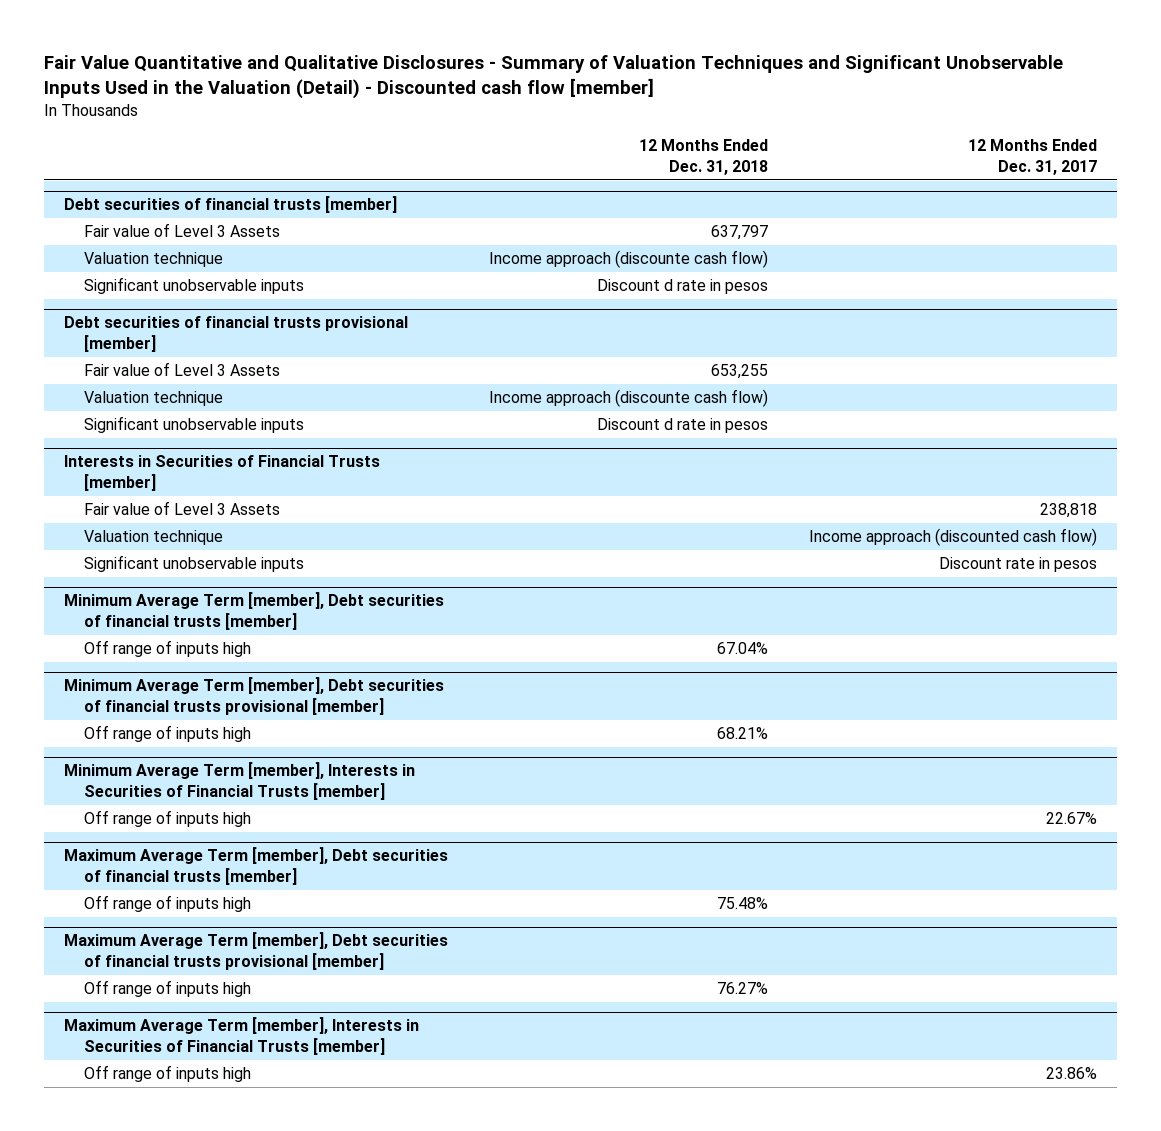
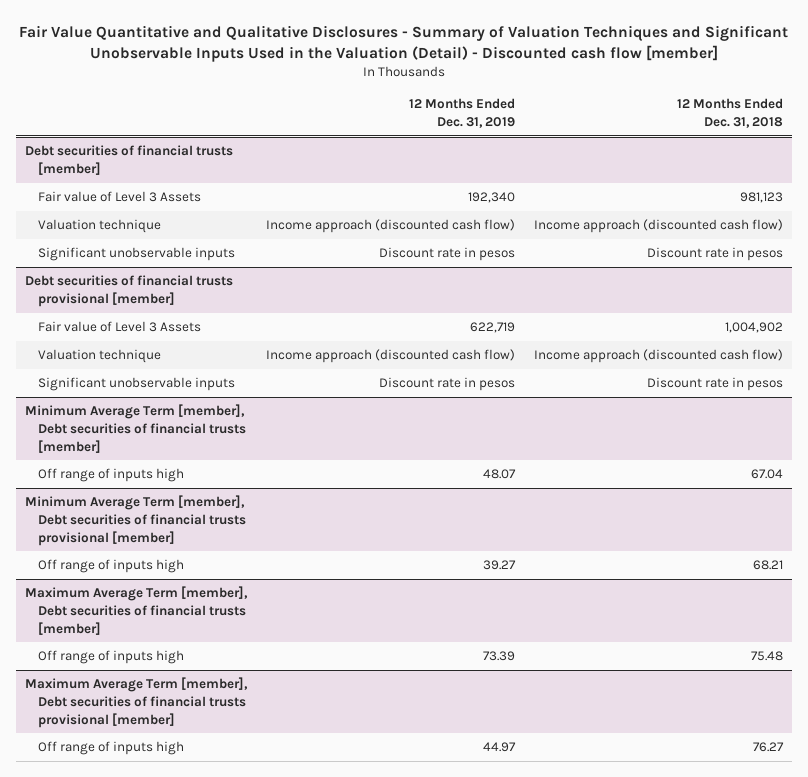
- | 12 Months Ended Dec. 31, 2018 | 12 Months Ended Dec. 31, 2017
+ | 12 Months Ended Dec. 31, 2019 | 12 Months Ended Dec. 31, 2018
@ Debt securities of financial trusts [member]
- Fair value of Level 3 Assets | 637,797 |
- Valuation technique | Income approach (discounte cash flow) |
- Significant unobservable inputs | Discount d rate in pesos |
+ Fair value of Level 3 Assets | 192,340 | 981,123
+ Valuation technique | Income approach (discounted cash flow) | Income approach (discounted cash flow)
+ Significant unobservable inputs | Discount rate in pesos | Discount rate in pesos
@ Debt securities of financial trusts provisional [member]
- Fair value of Level 3 Assets | 653,255 |
- Valuation technique | Income approach (discounte cash flow) |
- Significant unobservable inputs | Discount d rate in pesos |
- Interests in Securities of Financial Trusts [member]
- Fair value of Level 3 Assets | | 238,818
- Valuation technique | | Income approach (discounted cash flow)
- Significant unobservable inputs | | Discount rate in pesos
@ Debt securities of financial trusts provisional [member]
+ Fair value of Level 3 Assets | 622,719 | 1,004,902
+ Valuation technique | Income approach (discounted cash flow) | Income approach (discounted cash flow)
+ Significant unobservable inputs | Discount rate in pesos | Discount rate in pesos
@ Minimum Average Term [member], Debt securities of financial trusts [member]
- Off range of inputs high | 67.04% |
+ Off range of inputs high | 48.07 | 67.04
@ Minimum Average Term [member], Debt securities of financial trusts provisional [member]
- Off range of inputs high | 68.21% |
- Minimum Average Term [member], Interests in Securities of Financial Trusts [member]
- Off range of inputs high | | 22.67%
@ Minimum Average Term [member], Debt securities of financial trusts provisional [member]
+ Off range of inputs high | 39.27 | 68.21
@ Maximum Average Term [member], Debt securities of financial trusts [member]
- Off range of inputs high | 75.48% |
+ Off range of inputs high | 73.39 | 75.48
@ Maximum Average Term [member], Debt securities of financial trusts provisional [member]
- Off range of inputs high | 76.27% |
- Maximum Average Term [member], Interests in Securities of Financial Trusts [member]
- Off range of inputs high | | 23.86%
@ Maximum Average Term [member], Debt securities of financial trusts provisional [member]
+ Off range of inputs high | 44.97 | 76.27

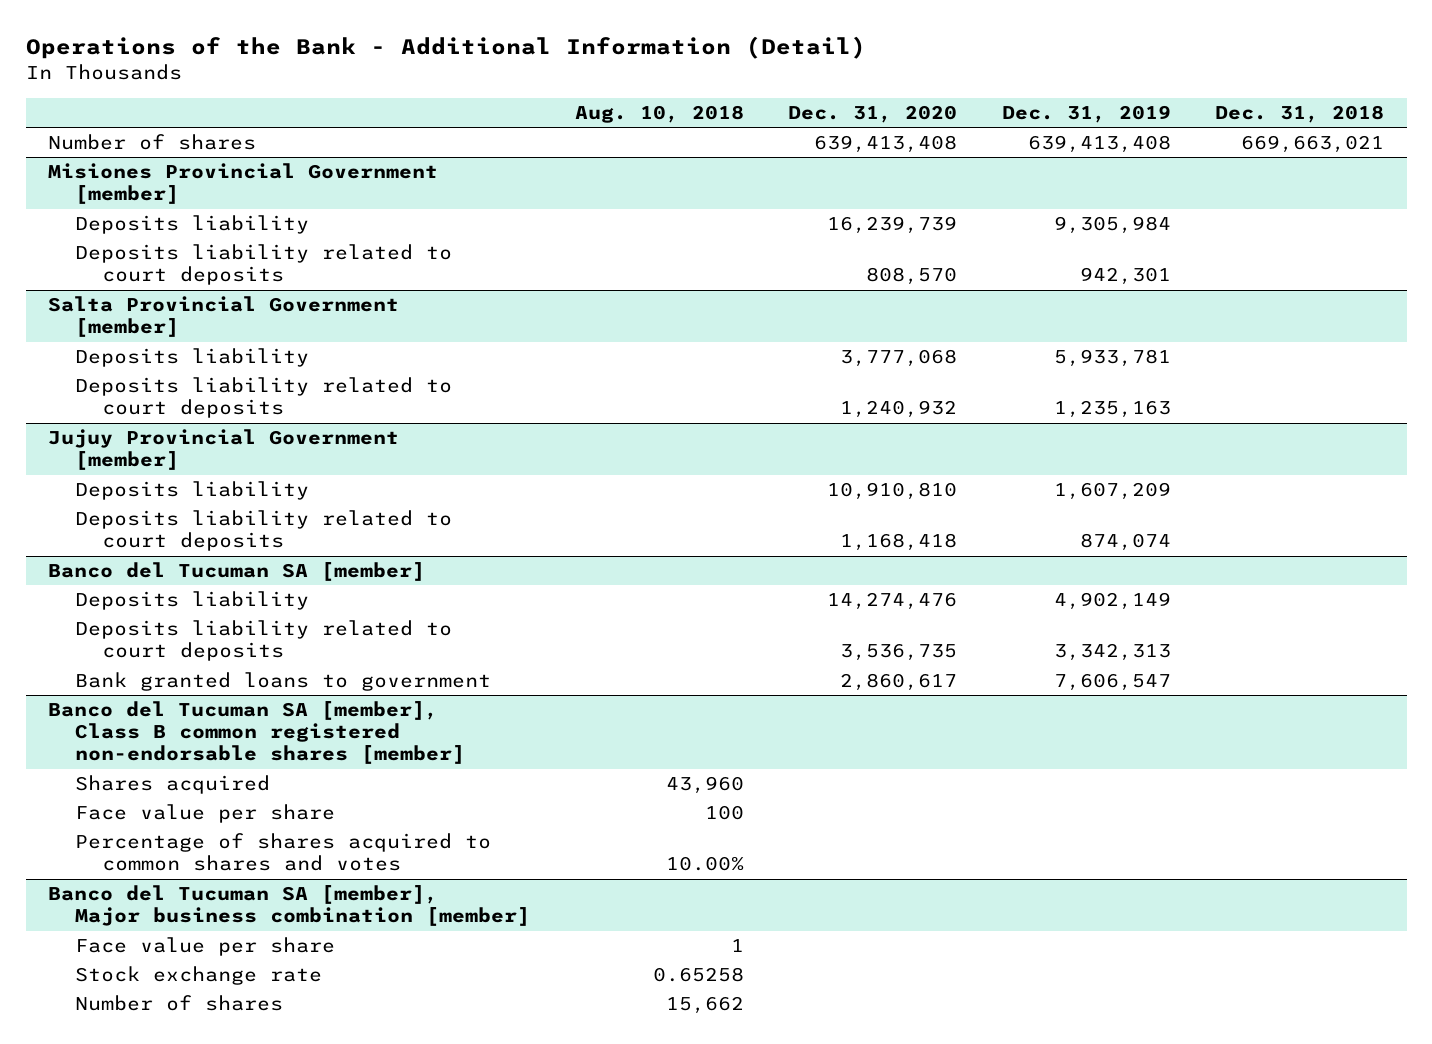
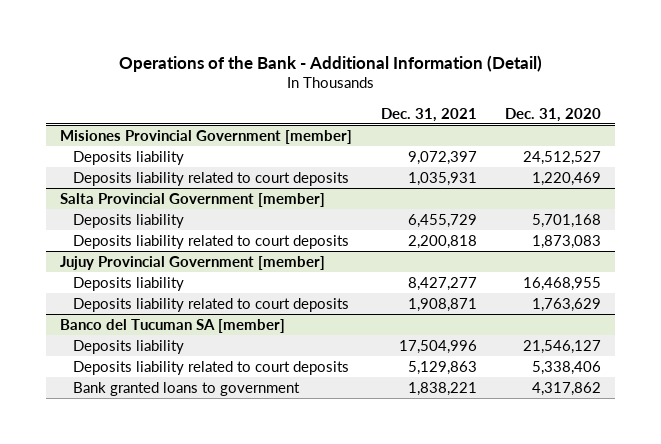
- | Aug. 10, 2018 | Dec. 31, 2020 | Dec. 31, 2019 | Dec. 31, 2018
+ | Dec. 31, 2021 | Dec. 31, 2020
- Number of shares | | 639,413,408 | 639,413,408 | 669,663,021
@ Misiones Provincial Government [member]
- Deposits liability | | 16,239,739 | 9,305,984 |
- Deposits liability related to court deposits | | 808,570 | 942,301 |
+ Deposits liability | 9,072,397 | 24,512,527
+ Deposits liability related to court deposits | 1,035,931 | 1,220,469
@ Salta Provincial Government [member]
- Deposits liability | | 3,777,068 | 5,933,781 |
- Deposits liability related to court deposits | | 1,240,932 | 1,235,163 |
+ Deposits liability | 6,455,729 | 5,701,168
+ Deposits liability related to court deposits | 2,200,818 | 1,873,083
@ Jujuy Provincial Government [member]
- Deposits liability | | 10,910,810 | 1,607,209 |
- Deposits liability related to court deposits | | 1,168,418 | 874,074 |
+ Deposits liability | 8,427,277 | 16,468,955
+ Deposits liability related to court deposits | 1,908,871 | 1,763,629
@ Banco del Tucuman SA [member]
- Deposits liability | | 14,274,476 | 4,902,149 |
- Deposits liability related to court deposits | | 3,536,735 | 3,342,313 |
- Bank granted loans to government | | 2,860,617 | 7,606,547 |
- Banco del Tucuman SA [member], Class B common registered non-endorsable shares [member]
- Shares acquired | 43,960 | | |
- Face value per share | 100 | | |
- Percentage of shares acquired to common shares and votes | 10.00% | | |
- Banco del Tucuman SA [member], Major business combination [member]
- Face value per share | 1 | | |
- Stock exchange rate | 0.65258 | | |
- Number of shares | 15,662 | | |
@ Banco del Tucuman SA [member]
+ Deposits liability | 17,504,996 | 21,546,127
+ Deposits liability related to court deposits | 5,129,863 | 5,338,406
+ Bank granted loans to government | 1,838,221 | 4,317,862

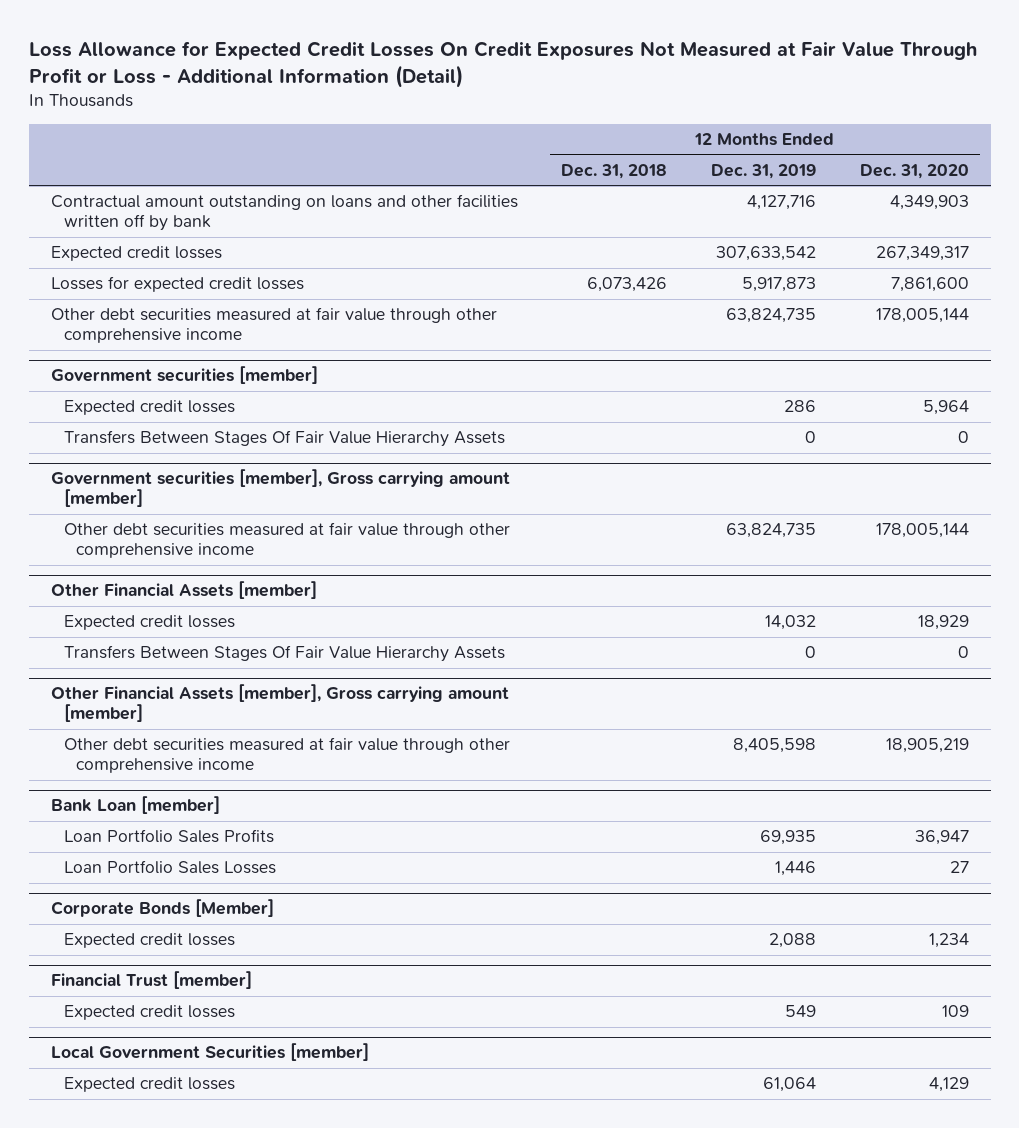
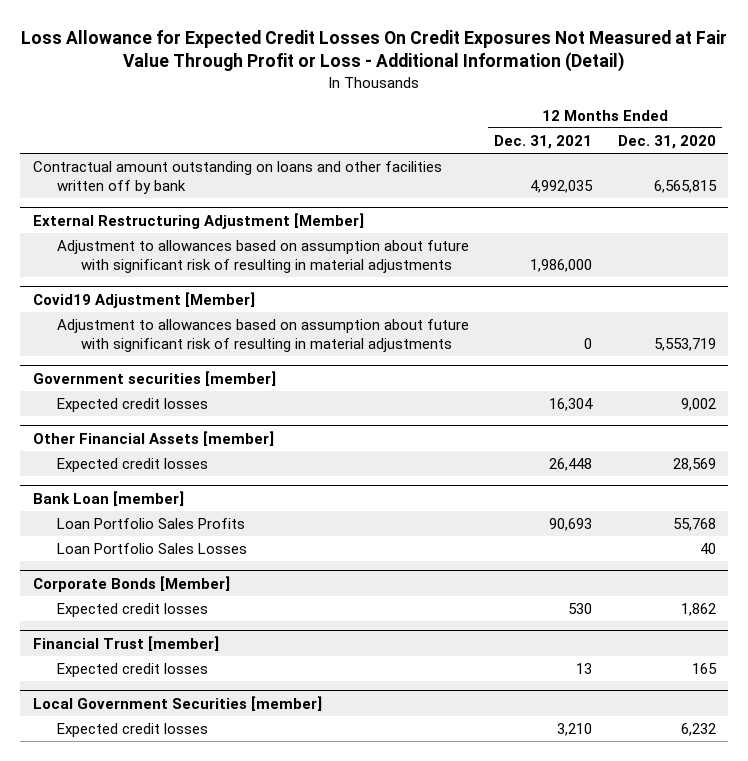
- | 12 Months Ended Dec. 31, 2018 | 12 Months Ended Dec. 31, 2019 | 12 Months Ended Dec. 31, 2020
+ | 12 Months Ended Dec. 31, 2021 | 12 Months Ended Dec. 31, 2020
- Contractual amount outstanding on loans and other facilities written off by bank | | 4,127,716 | 4,349,903
- Expected credit losses | | 307,633,542 | 267,349,317
- Losses for expected credit losses | 6,073,426 | 5,917,873 | 7,861,600
- Other debt securities measured at fair value through other comprehensive income | | 63,824,735 | 178,005,144
+ Contractual amount outstanding on loans and other facilities written off by bank | 4,992,035 | 6,565,815
+ External Restructuring Adjustment [Member]
+ Adjustment to allowances based on assumption about future with significant risk of resulting in material adjustments | 1,986,000 |
+ Covid19 Adjustment [Member]
+ Adjustment to allowances based on assumption about future with significant risk of resulting in material adjustments | 0 | 5,553,719
@ Government securities [member]
- Expected credit losses | | 286 | 5,964
- Transfers Between Stages Of Fair Value Hierarchy Assets | | 0 | 0
- Government securities [member], Gross carrying amount [member]
- Other debt securities measured at fair value through other comprehensive income | | 63,824,735 | 178,005,144
@ Government securities [member]
+ Expected credit losses | 16,304 | 9,002
@ Other Financial Assets [member]
- Expected credit losses | | 14,032 | 18,929
- Transfers Between Stages Of Fair Value Hierarchy Assets | | 0 | 0
- Other Financial Assets [member], Gross carrying amount [member]
- Other debt securities measured at fair value through other comprehensive income | | 8,405,598 | 18,905,219
@ Other Financial Assets [member]
+ Expected credit losses | 26,448 | 28,569
@ Bank Loan [member]
- Loan Portfolio Sales Profits | | 69,935 | 36,947
- Loan Portfolio Sales Losses | | 1,446 | 27
+ Loan Portfolio Sales Profits | 90,693 | 55,768
+ Loan Portfolio Sales Losses | | 40
@ Corporate Bonds [Member]
- Expected credit losses | | 2,088 | 1,234
+ Expected credit losses | 530 | 1,862
@ Financial Trust [member]
- Expected credit losses | | 549 | 109
+ Expected credit losses | 13 | 165
@ Local Government Securities [member]
- Expected credit losses | | 61,064 | 4,129
+ Expected credit losses | 3,210 | 6,232

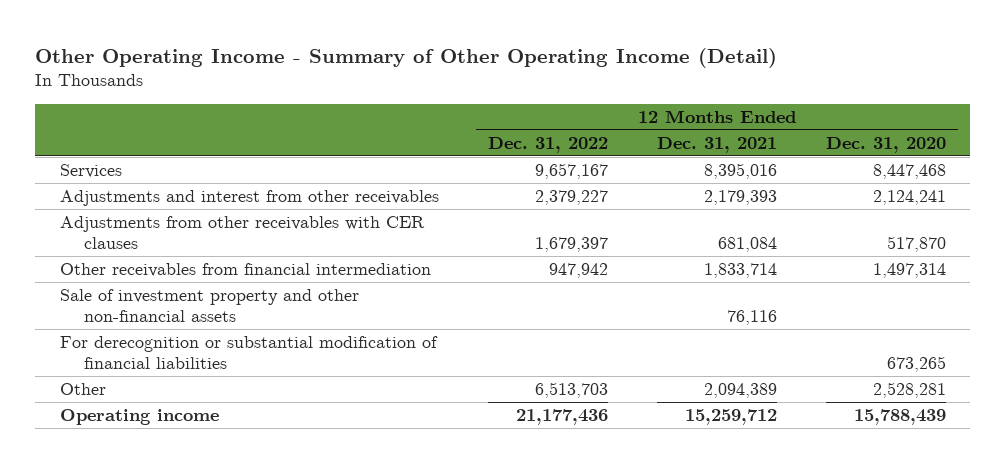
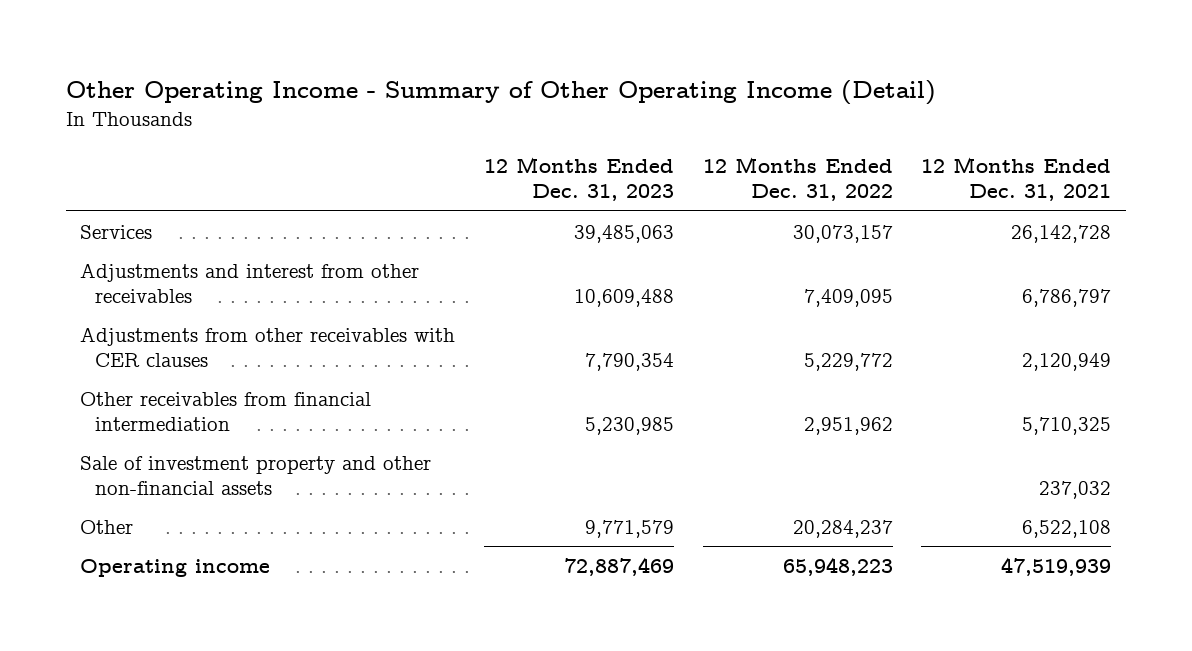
- | 12 Months Ended Dec. 31, 2022 | 12 Months Ended Dec. 31, 2021 | 12 Months Ended Dec. 31, 2020
+ | 12 Months Ended Dec. 31, 2023 | 12 Months Ended Dec. 31, 2022 | 12 Months Ended Dec. 31, 2021
- Services | 9,657,167 | 8,395,016 | 8,447,468
- Adjustments and interest from other receivables | 2,379,227 | 2,179,393 | 2,124,241
- Adjustments from other receivables with CER clauses | 1,679,397 | 681,084 | 517,870
- Other receivables from financial intermediation | 947,942 | 1,833,714 | 1,497,314
- Sale of investment property and other non-financial assets | | 76,116 |
- For derecognition or substantial modification of financial liabilities | | | 673,265
- Other | 6,513,703 | 2,094,389 | 2,528,281
- Operating income | 21,177,436 | 15,259,712 | 15,788,439
+ Services | 39,485,063 | 30,073,157 | 26,142,728
+ Adjustments and interest from other receivables | 10,609,488 | 7,409,095 | 6,786,797
+ Adjustments from other receivables with CER clauses | 7,790,354 | 5,229,772 | 2,120,949
+ Other receivables from financial intermediation | 5,230,985 | 2,951,962 | 5,710,325
+ Sale of investment property and other non-financial assets | | | 237,032
+ Other | 9,771,579 | 20,284,237 | 6,522,108
+ Operating income | 72,887,469 | 65,948,223 | 47,519,939

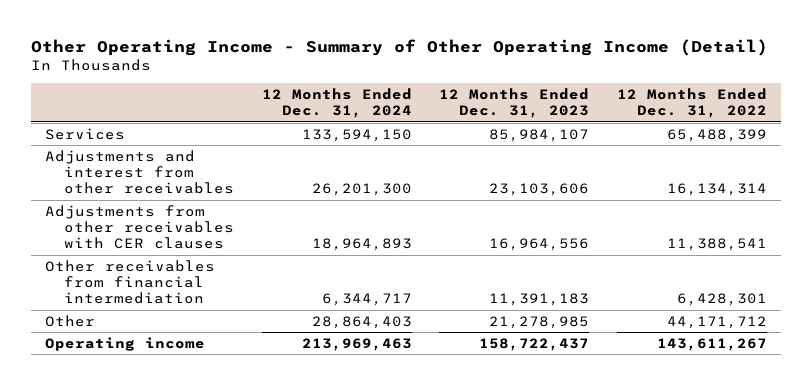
- | 12 Months Ended Dec. 31, 2023 | 12 Months Ended Dec. 31, 2022 | 12 Months Ended Dec. 31, 2021
+ | 12 Months Ended Dec. 31, 2024 | 12 Months Ended Dec. 31, 2023 | 12 Months Ended Dec. 31, 2022
- Services | 39,485,063 | 30,073,157 | 26,142,728
- Adjustments and interest from other receivables | 10,609,488 | 7,409,095 | 6,786,797
- Adjustments from other receivables with CER clauses | 7,790,354 | 5,229,772 | 2,120,949
- Other receivables from financial intermediation | 5,230,985 | 2,951,962 | 5,710,325
- Sale of investment property and other non-financial assets | | | 237,032
- Other | 9,771,579 | 20,284,237 | 6,522,108
- Operating income | 72,887,469 | 65,948,223 | 47,519,939
+ Services | 133,594,150 | 85,984,107 | 65,488,399
+ Adjustments and interest from other receivables | 26,201,300 | 23,103,606 | 16,134,314
+ Adjustments from other receivables with CER clauses | 18,964,893 | 16,964,556 | 11,388,541
+ Other receivables from financial intermediation | 6,344,717 | 11,391,183 | 6,428,301
+ Other | 28,864,403 | 21,278,985 | 44,171,712
+ Operating income | 213,969,463 | 158,722,437 | 143,611,267

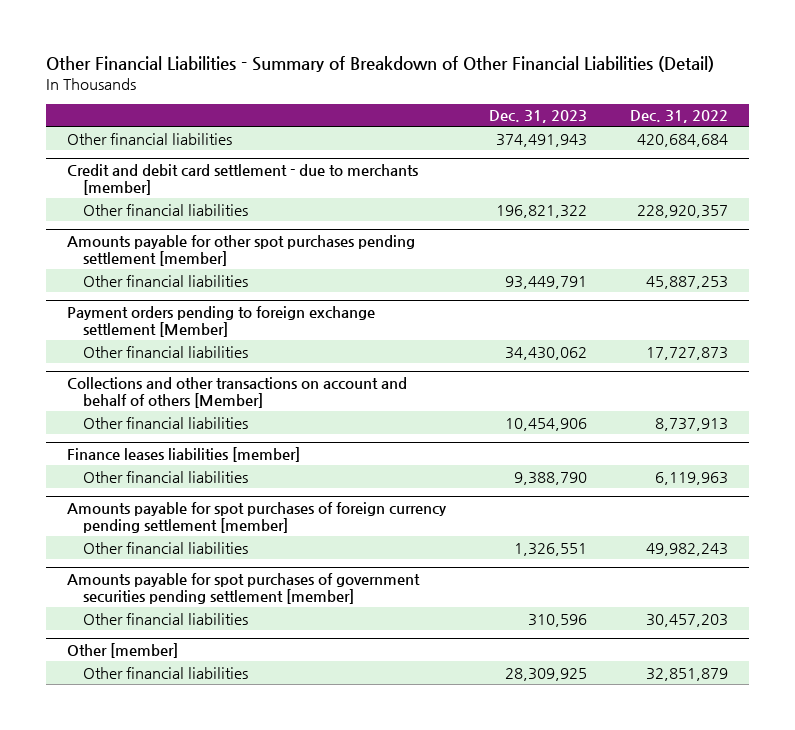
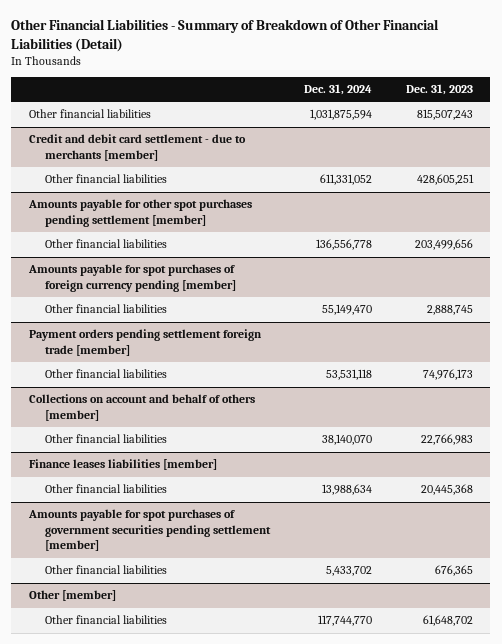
- | Dec. 31, 2023 | Dec. 31, 2022
+ | Dec. 31, 2024 | Dec. 31, 2023
- Other financial liabilities | 374,491,943 | 420,684,684
+ Other financial liabilities | 1,031,875,594 | 815,507,243
@ Credit and debit card settlement - due to merchants [member]
- Other financial liabilities | 196,821,322 | 228,920,357
+ Other financial liabilities | 611,331,052 | 428,605,251
@ Amounts payable for other spot purchases pending settlement [member]
- Other financial liabilities | 93,449,791 | 45,887,253
- Payment orders pending to foreign exchange settlement [Member]
- Other financial liabilities | 34,430,062 | 17,727,873
- Collections and other transactions on account and behalf of others [Member]
- Other financial liabilities | 10,454,906 | 8,737,913
@ Amounts payable for other spot purchases pending settlement [member]
+ Other financial liabilities | 136,556,778 | 203,499,656
+ Amounts payable for spot purchases of foreign currency pending [member]
+ Other financial liabilities | 55,149,470 | 2,888,745
+ Payment orders pending settlement foreign trade [member]
+ Other financial liabilities | 53,531,118 | 74,976,173
+ Collections on account and behalf of others [member]
+ Other financial liabilities | 38,140,070 | 22,766,983
@ Finance leases liabilities [member]
- Other financial liabilities | 9,388,790 | 6,119,963
- Amounts payable for spot purchases of foreign currency pending settlement [member]
- Other financial liabilities | 1,326,551 | 49,982,243
@ Finance leases liabilities [member]
+ Other financial liabilities | 13,988,634 | 20,445,368
@ Amounts payable for spot purchases of government securities pending settlement [member]
- Other financial liabilities | 310,596 | 30,457,203
+ Other financial liabilities | 5,433,702 | 676,365
@ Other [member]
- Other financial liabilities | 28,309,925 | 32,851,879
+ Other financial liabilities | 117,744,770 | 61,648,702

